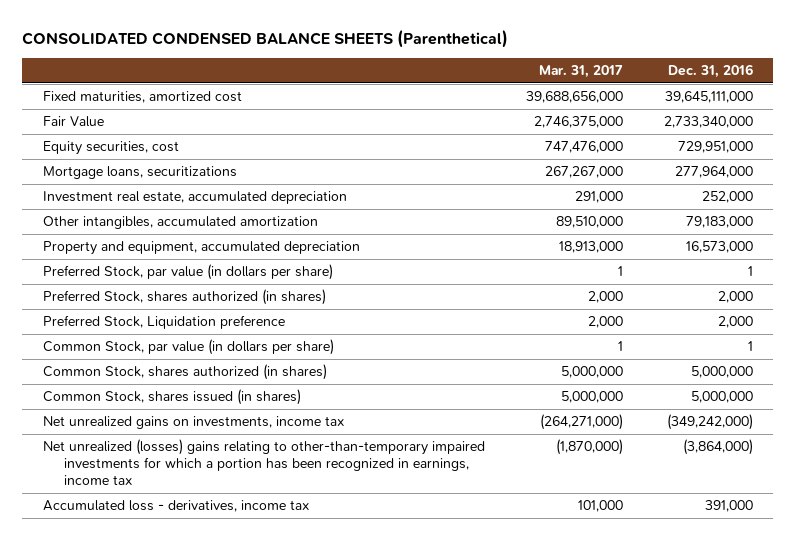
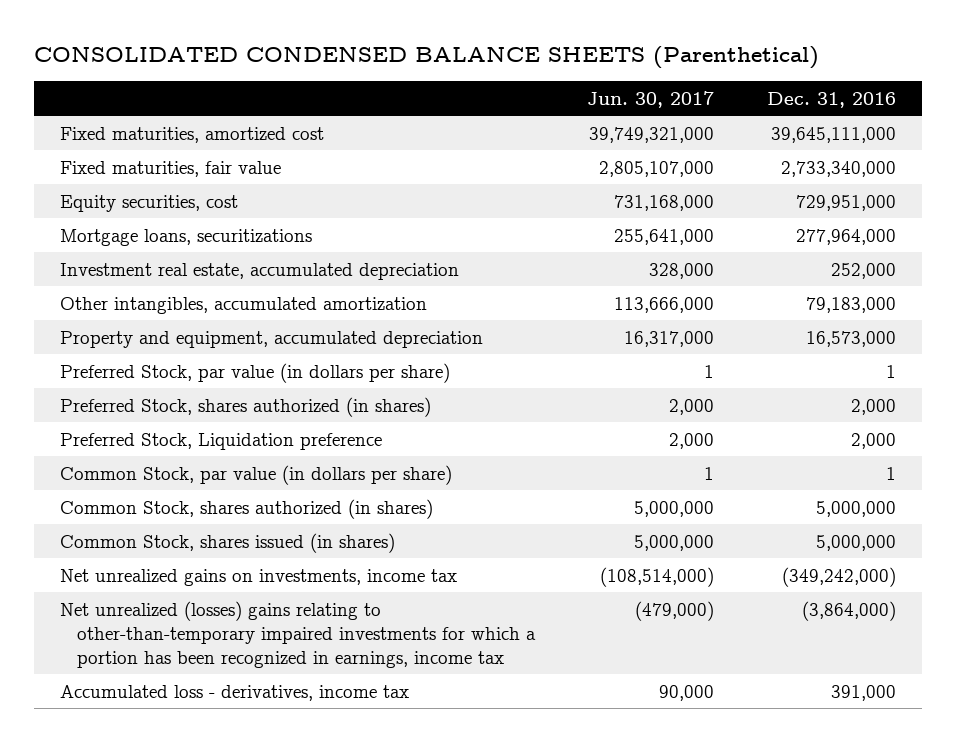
- | Mar. 31, 2017 | Dec. 31, 2016
+ | Jun. 30, 2017 | Dec. 31, 2016
- Fair Value | 2,746,375,000 | 2,733,340,000
+ Fixed maturities, fair value | 2,805,107,000 | 2,733,340,000

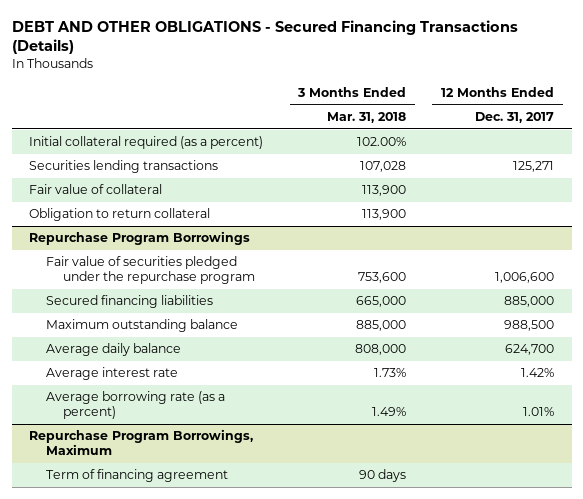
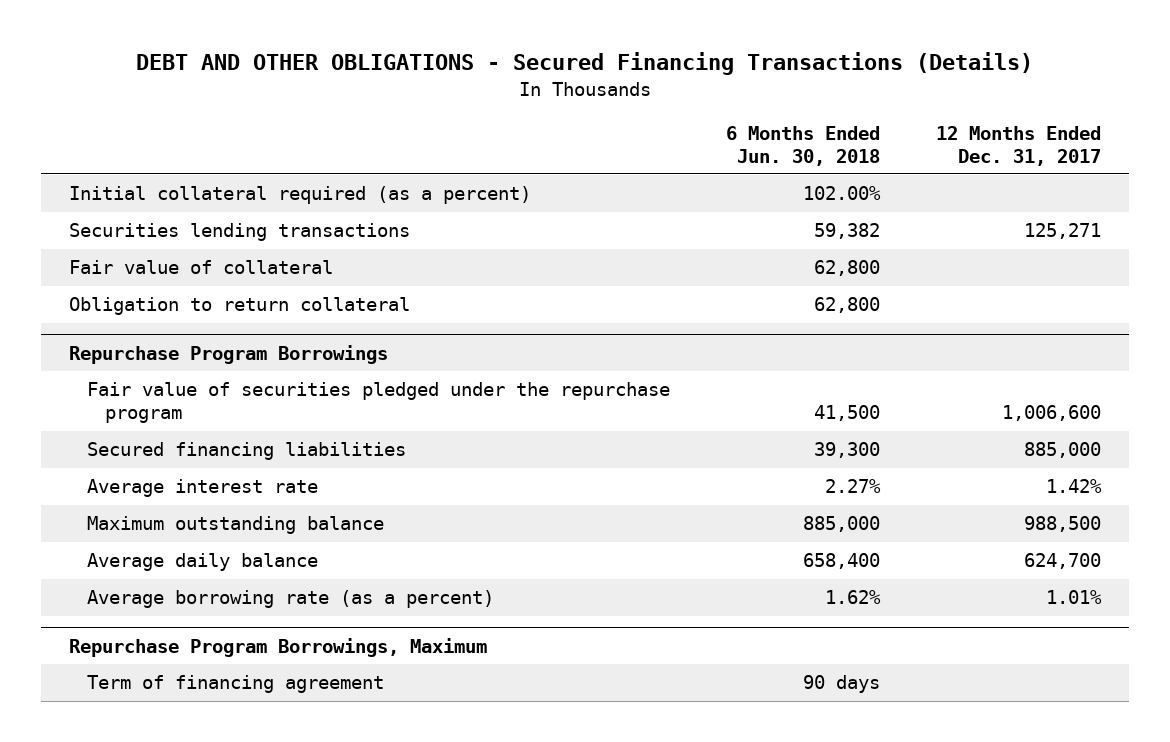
- | 3 Months Ended Mar. 31, 2018 | 12 Months Ended Dec. 31, 2017
+ | 6 Months Ended Jun. 30, 2018 | 12 Months Ended Dec. 31, 2017
@ Repurchase Program Borrowings
moved up: Average interest rate | 2.27% | 1.42%

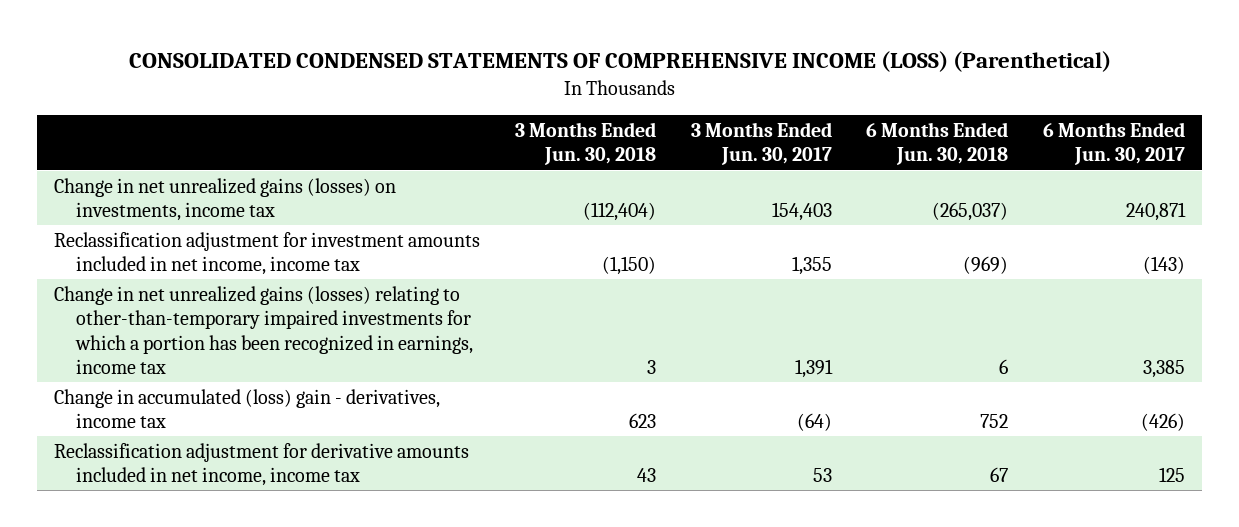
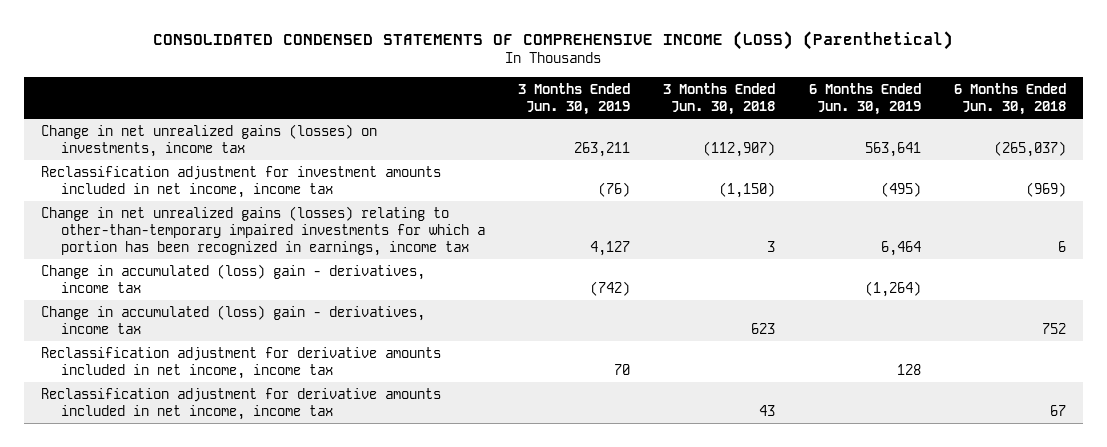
- | 3 Months Ended Jun. 30, 2018 | 3 Months Ended Jun. 30, 2017 | 6 Months Ended Jun. 30, 2018 | 6 Months Ended Jun. 30, 2017
+ | 3 Months Ended Jun. 30, 2019 | 3 Months Ended Jun. 30, 2018 | 6 Months Ended Jun. 30, 2019 | 6 Months Ended Jun. 30, 2018
- Change in net unrealized gains (losses) on investments, income tax | (112,404) | 154,403 | (265,037) | 240,871
+ Change in net unrealized gains (losses) on investments, income tax | 263,211 | (112,907) | 563,641 | (265,037)
+ Change in accumulated (loss) gain - derivatives, income tax | (742) | | (1,264) |
+ Reclassification adjustment for derivative amounts included in net income, income tax | 70 | | 128 |

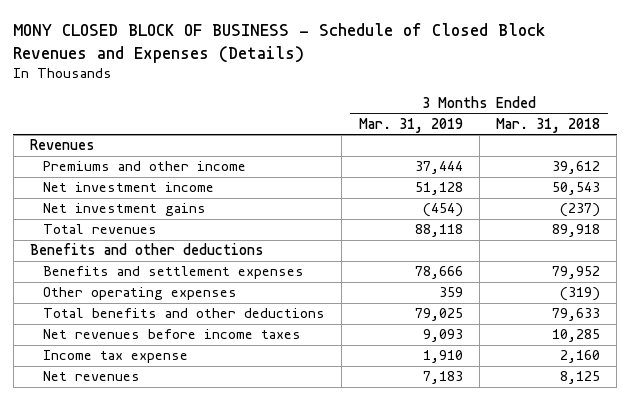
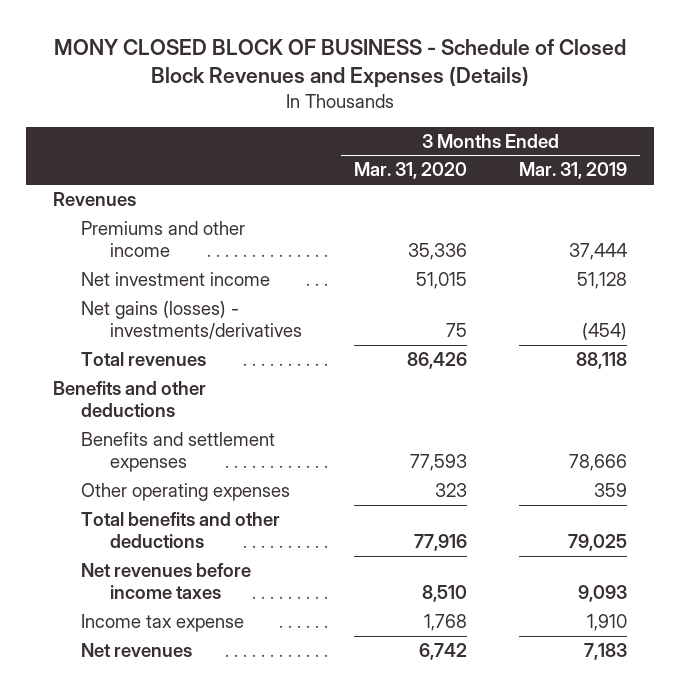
- | 3 Months Ended Mar. 31, 2019 | 3 Months Ended Mar. 31, 2018
+ | 3 Months Ended Mar. 31, 2020 | 3 Months Ended Mar. 31, 2019
- Net investment gains | (454) | (237)
+ Net gains (losses) - investments/derivatives | 75 | (454)

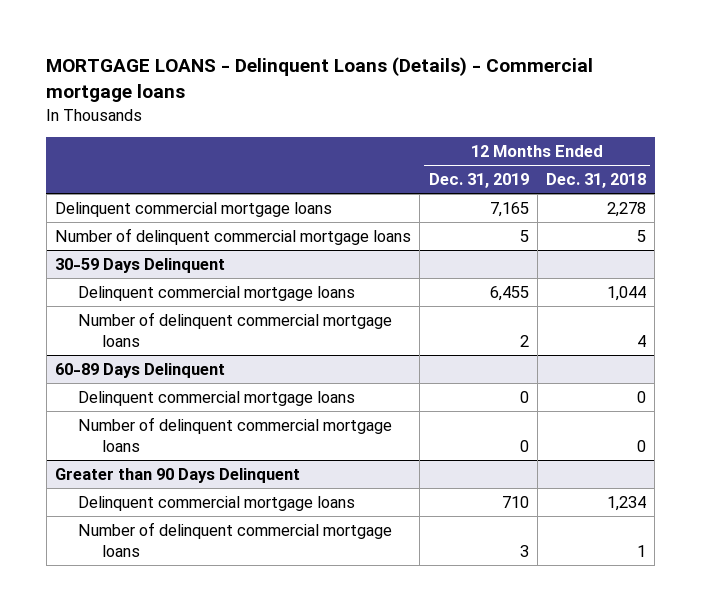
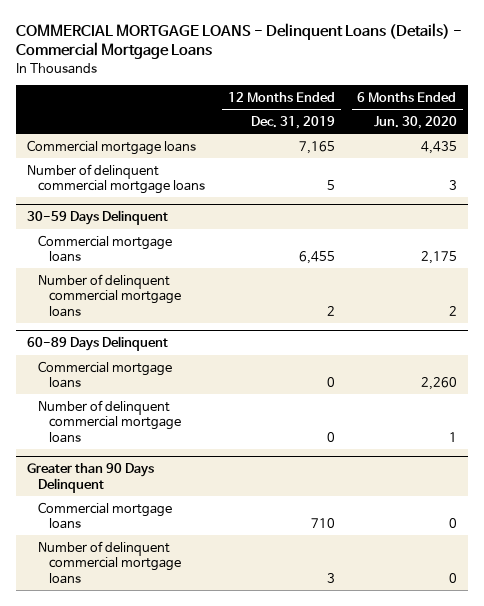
- MORTGAGE LOANS - Delinquent Loans (Details) - Commercial mortgage loans
+ COMMERCIAL MORTGAGE LOANS - Delinquent Loans (Details) - Commercial Mortgage Loans
- | 12 Months Ended Dec. 31, 2019 | 12 Months Ended Dec. 31, 2018
+ | 12 Months Ended Dec. 31, 2019 | 6 Months Ended Jun. 30, 2020
- Delinquent commercial mortgage loans | 7,165 | 2,278
+ Commercial mortgage loans | 7,165 | 4,435
@ 30-59 Days Delinquent
- Delinquent commercial mortgage loans | 6,455 | 1,044
+ Commercial mortgage loans | 6,455 | 2,175
@ 60-89 Days Delinquent
- Delinquent commercial mortgage loans | 0 | 0
+ Commercial mortgage loans | 0 | 2,260
@ Greater than 90 Days Delinquent
- Delinquent commercial mortgage loans | 710 | 1,234
+ Commercial mortgage loans | 710 | 0

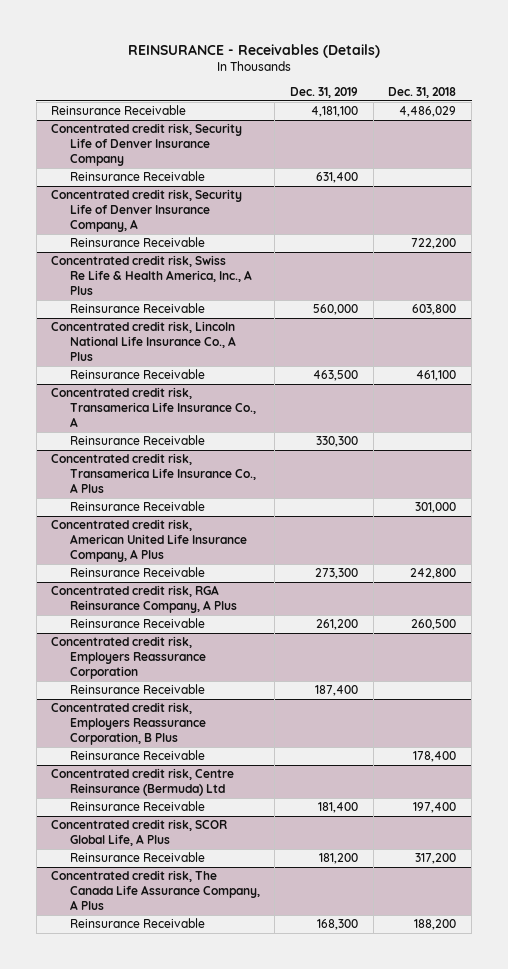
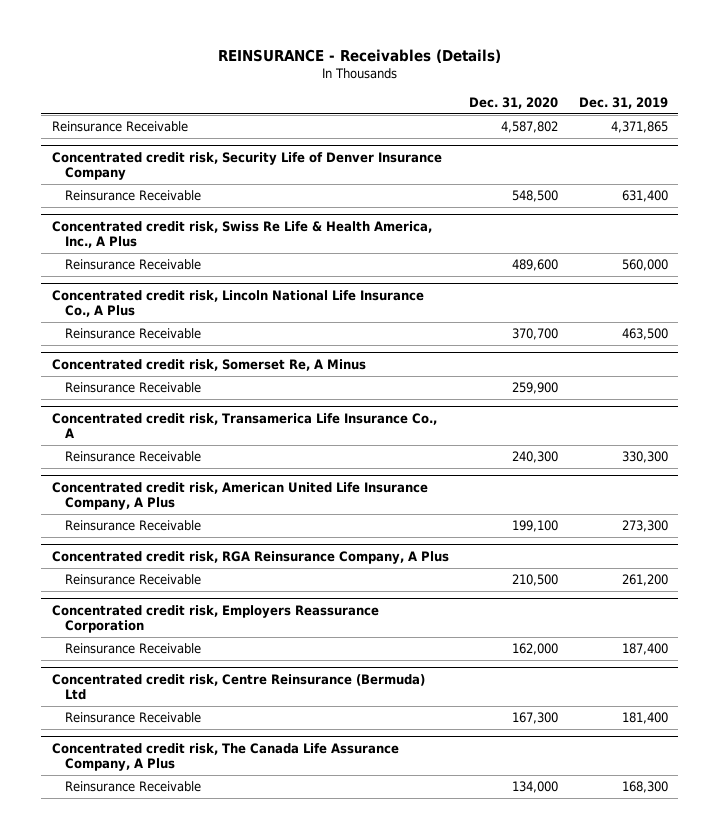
- | Dec. 31, 2019 | Dec. 31, 2018
+ | Dec. 31, 2020 | Dec. 31, 2019
- Reinsurance Receivable | 4,181,100 | 4,486,029
+ Reinsurance Receivable | 4,587,802 | 4,371,865
- Concentrated credit risk, Security Life of Denver Insurance Company, A
- Reinsurance Receivable | | 722,200
+ Concentrated credit risk, Somerset Re, A Minus
+ Reinsurance Receivable | 259,900 |
- Concentrated credit risk, Transamerica Life Insurance Co., A Plus
- Reinsurance Receivable | | 301,000
- Concentrated credit risk, Employers Reassurance Corporation, B Plus
- Reinsurance Receivable | | 178,400
- Concentrated credit risk, SCOR Global Life, A Plus
- Reinsurance Receivable | 181,200 | 317,200

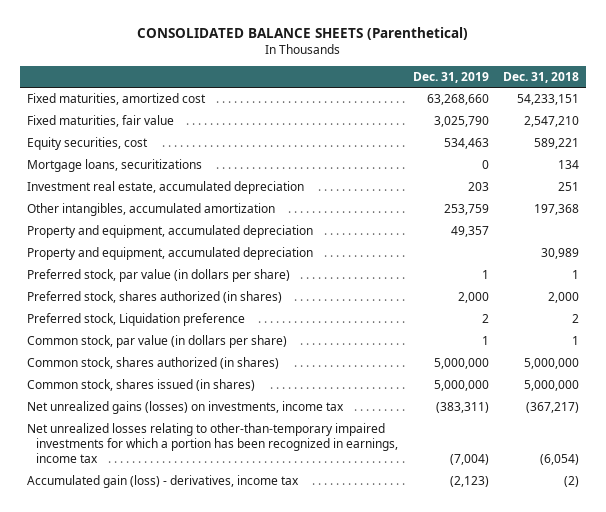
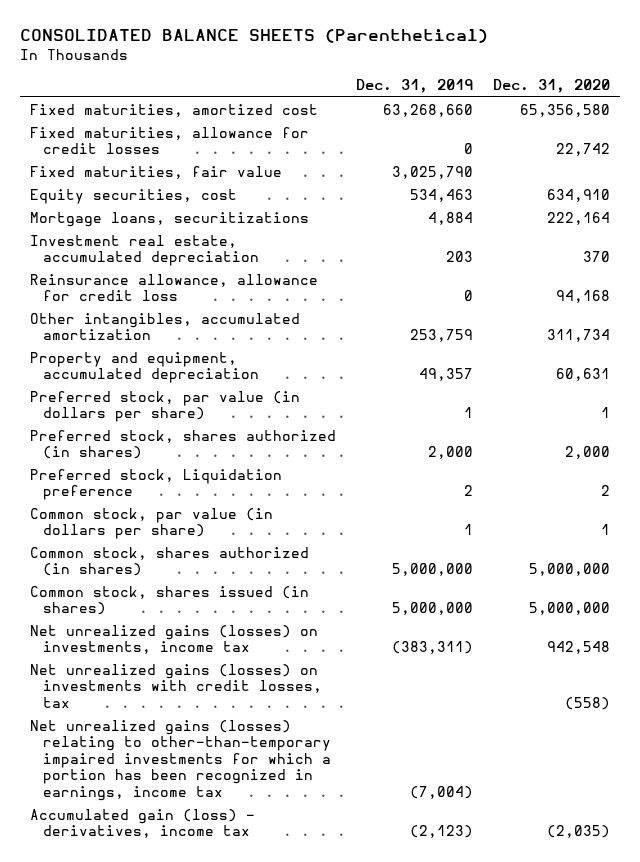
- | Dec. 31, 2019 | Dec. 31, 2018
+ | Dec. 31, 2019 | Dec. 31, 2020
+ Fixed maturities, allowance for credit losses | 0 | 22,742
- Mortgage loans, securitizations | 0 | 134
+ Mortgage loans, securitizations | 4,884 | 222,164
+ Reinsurance allowance, allowance for credit loss | 0 | 94,168
- Property and equipment, accumulated depreciation | | 30,989
- Net unrealized losses relating to other-than-temporary impaired investments for which a portion has been recognized in earnings, income tax | (7,004) | (6,054)
+ Net unrealized gains (losses) on investments with credit losses, tax | | (558)
+ Net unrealized gains (losses) relating to other-than-temporary impaired investments for which a portion has been recognized in earnings, income tax | (7,004) |

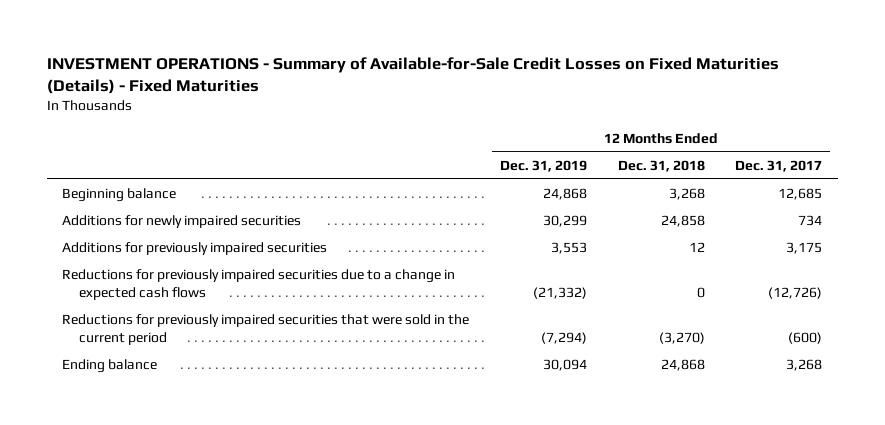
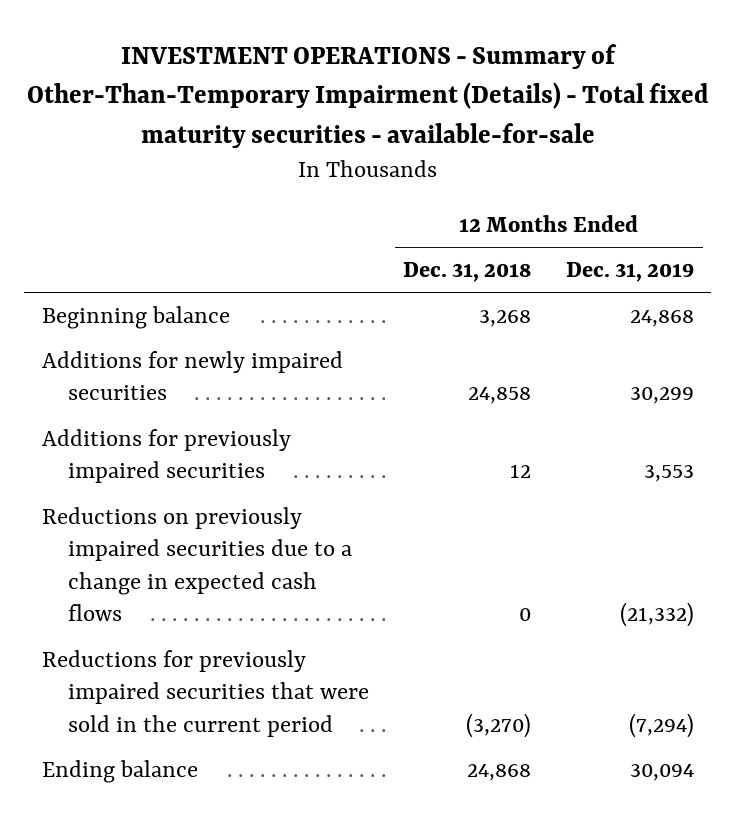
- INVESTMENT OPERATIONS - Summary of Available-for-Sale Credit Losses on Fixed Maturities (Details) - Fixed Maturities
+ INVESTMENT OPERATIONS - Summary of Other-Than-Temporary Impairment (Details) - Total fixed maturity securities - available-for-sale
- | 12 Months Ended Dec. 31, 2019 | 12 Months Ended Dec. 31, 2018 | 12 Months Ended Dec. 31, 2017
+ | 12 Months Ended Dec. 31, 2018 | 12 Months Ended Dec. 31, 2019
- Reductions for previously impaired securities due to a change in expected cash flows | (21,332) | 0 | (12,726)
+ Reductions on previously impaired securities due to a change in expected cash flows | 0 | (21,332)

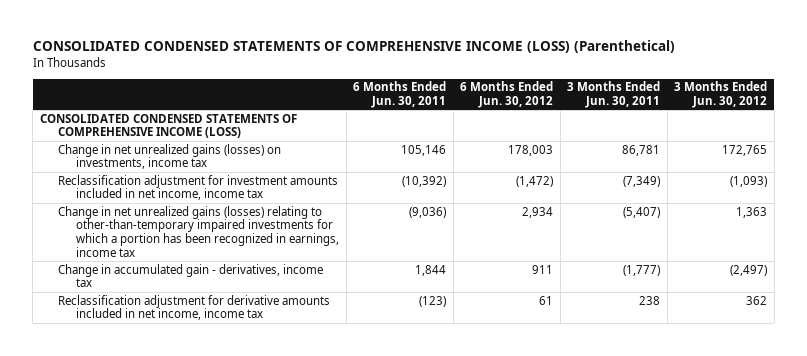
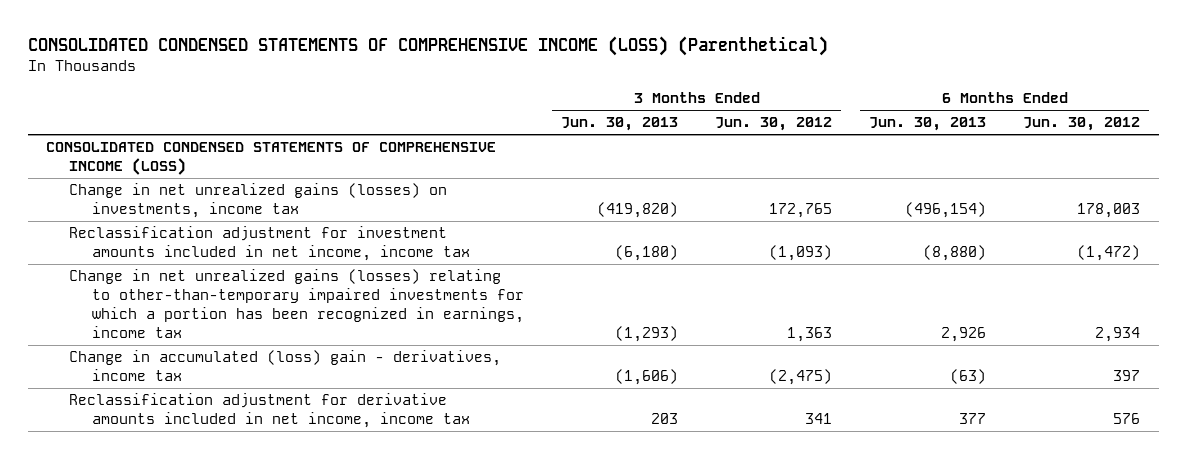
- | 6 Months Ended Jun. 30, 2011 | 6 Months Ended Jun. 30, 2012 | 3 Months Ended Jun. 30, 2011 | 3 Months Ended Jun. 30, 2012
+ | 3 Months Ended Jun. 30, 2013 | 3 Months Ended Jun. 30, 2012 | 6 Months Ended Jun. 30, 2013 | 6 Months Ended Jun. 30, 2012
- Change in accumulated gain - derivatives, income tax | 1,844 | 911 | (1,777) | (2,497)
- Reclassification adjustment for derivative amounts included in net income, income tax | (123) | 61 | 238 | 362
+ Change in accumulated (loss) gain - derivatives, income tax | (1,606) | (2,475) | (63) | 397
+ Reclassification adjustment for derivative amounts included in net income, income tax | 203 | 341 | 377 | 576

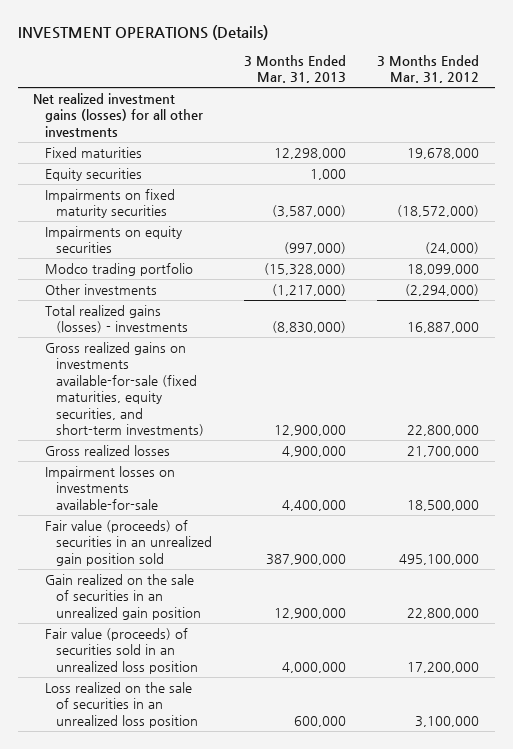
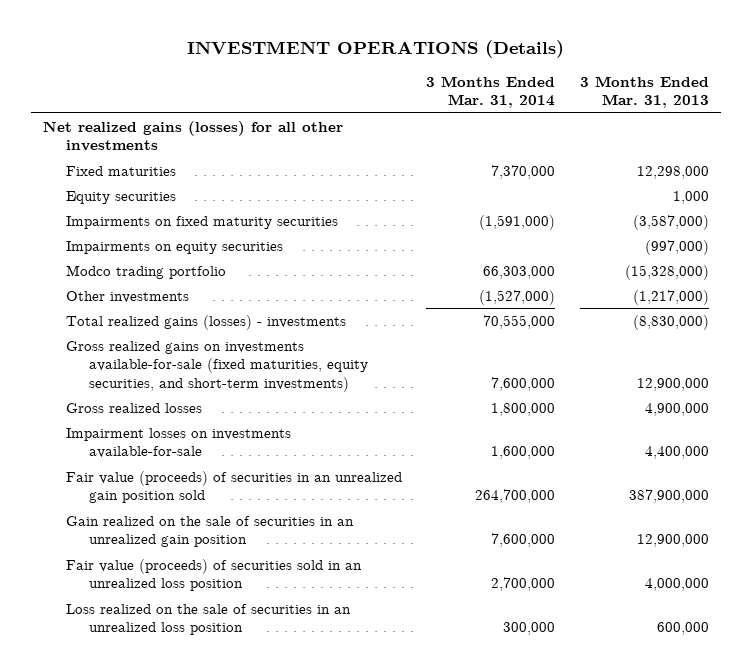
- | 3 Months Ended Mar. 31, 2013 | 3 Months Ended Mar. 31, 2012
+ | 3 Months Ended Mar. 31, 2014 | 3 Months Ended Mar. 31, 2013
- Net realized investment gains (losses) for all other investments
+ Net realized gains (losses) for all other investments

